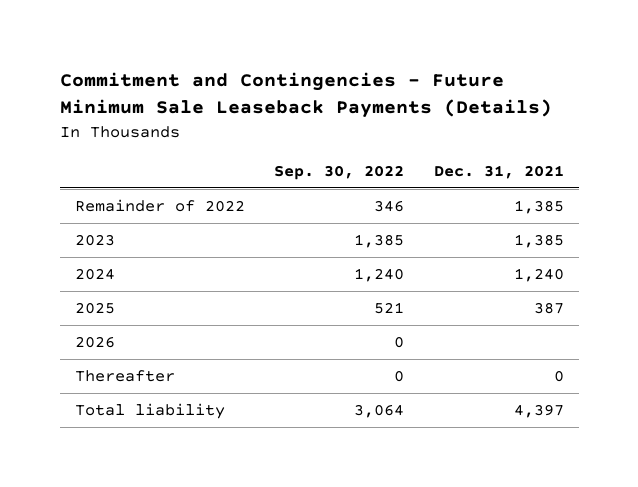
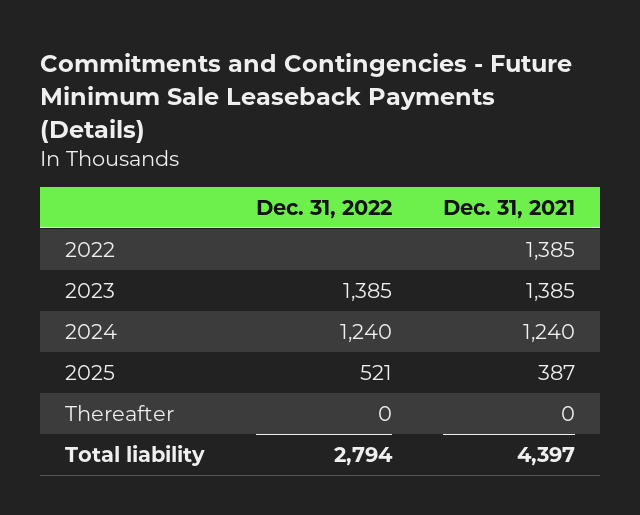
- Commitment and Contingencies - Future Minimum Sale Leaseback Payments (Details)
+ Commitments and Contingencies - Future Minimum Sale Leaseback Payments (Details)
- | Sep. 30, 2022 | Dec. 31, 2021
+ | Dec. 31, 2022 | Dec. 31, 2021
- Remainder of 2022 | 346 | 1,385
+ 2022 | | 1,385
- 2026 | 0 |

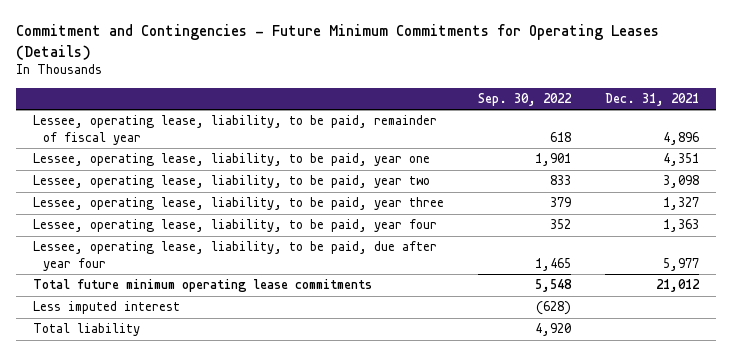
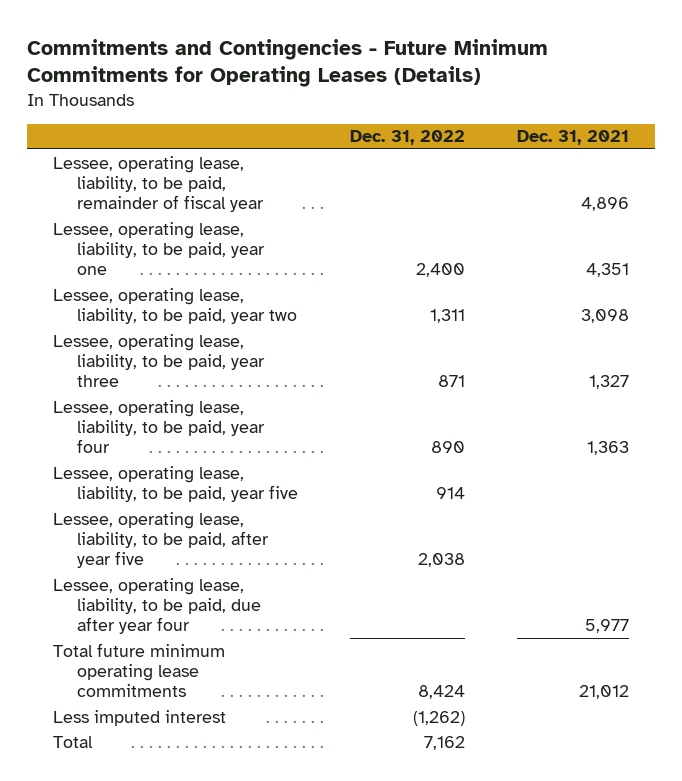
- Commitment and Contingencies - Future Minimum Commitments for Operating Leases (Details)
+ Commitments and Contingencies - Future Minimum Commitments for Operating Leases (Details)
- | Sep. 30, 2022 | Dec. 31, 2021
+ | Dec. 31, 2022 | Dec. 31, 2021
+ Lessee, operating lease, liability, to be paid, year five | 914 |
+ Lessee, operating lease, liability, to be paid, after year five | 2,038 |
- Total liability | 4,920 |
+ Total | 7,162 |

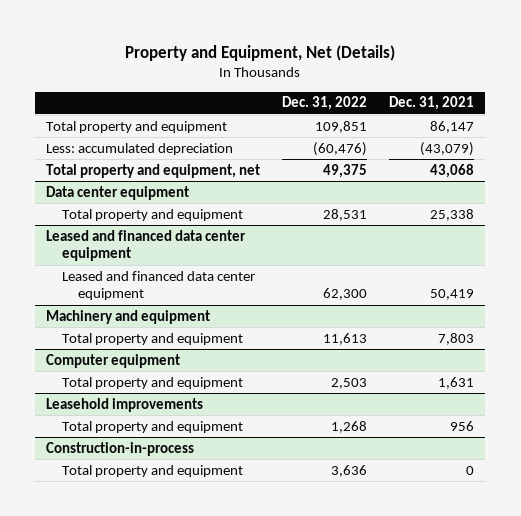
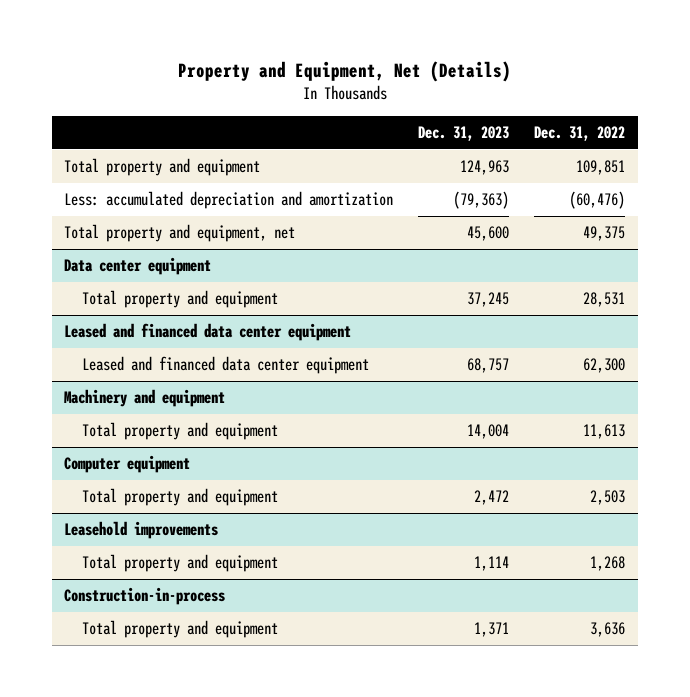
- | Dec. 31, 2022 | Dec. 31, 2021
+ | Dec. 31, 2023 | Dec. 31, 2022
- Less: accumulated depreciation | (60,476) | (43,079)
+ Less: accumulated depreciation and amortization | (79,363) | (60,476)

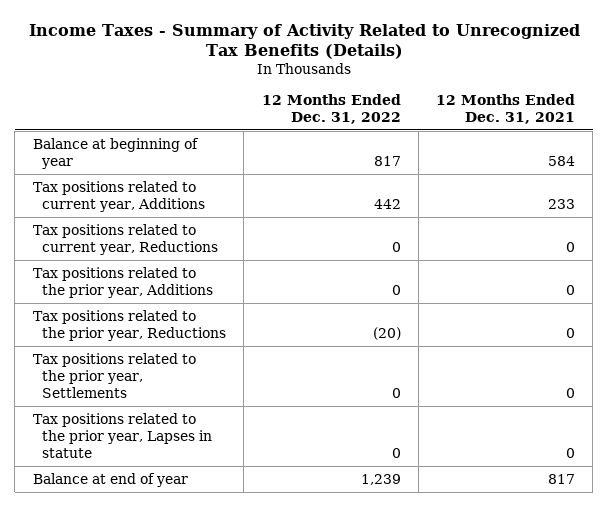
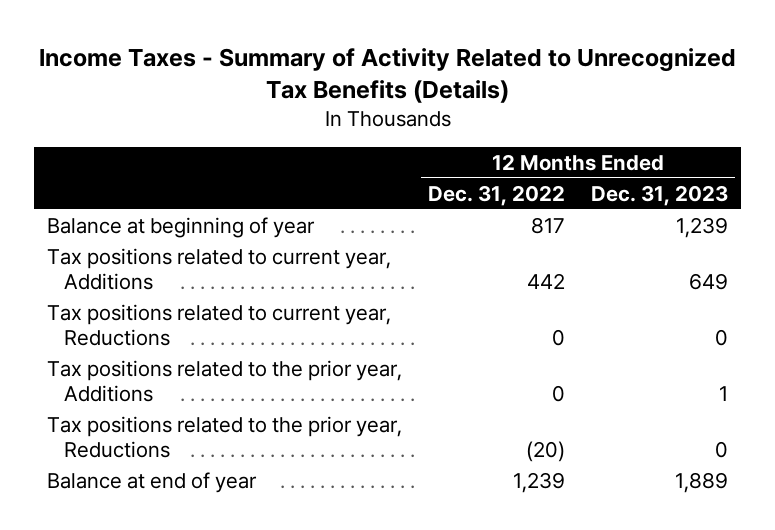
- | 12 Months Ended Dec. 31, 2022 | 12 Months Ended Dec. 31, 2021
+ | 12 Months Ended Dec. 31, 2022 | 12 Months Ended Dec. 31, 2023
- Tax positions related to the prior year, Settlements | 0 | 0
- Tax positions related to the prior year, Lapses in statute | 0 | 0

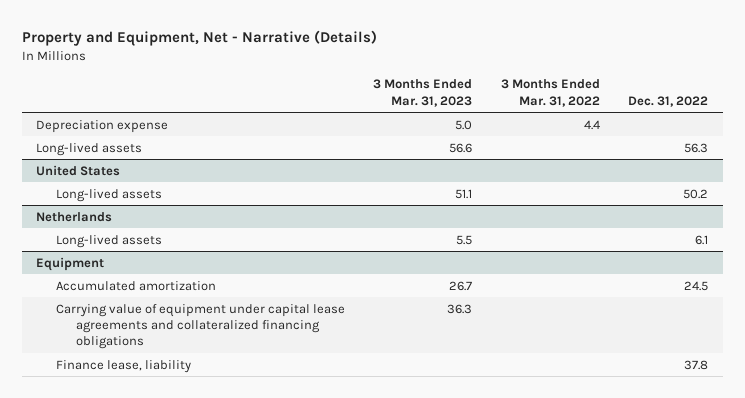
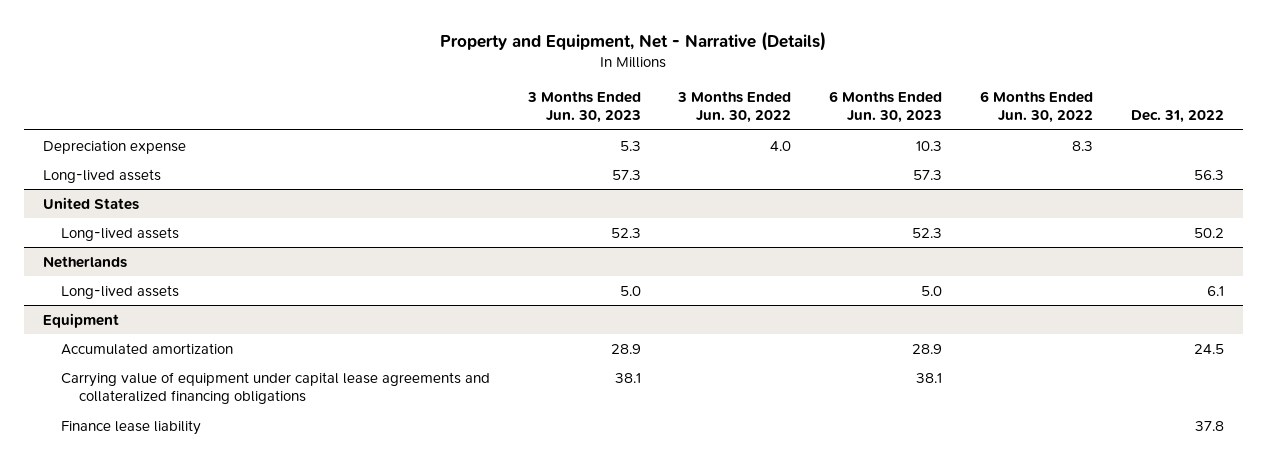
- | 3 Months Ended Mar. 31, 2023 | 3 Months Ended Mar. 31, 2022 | Dec. 31, 2022
+ | 3 Months Ended Jun. 30, 2023 | 3 Months Ended Jun. 30, 2022 | 6 Months Ended Jun. 30, 2023 | 6 Months Ended Jun. 30, 2022 | Dec. 31, 2022
@ Equipment
- Finance lease, liability | | | 37.8
+ Finance lease liability | | | | | 37.8

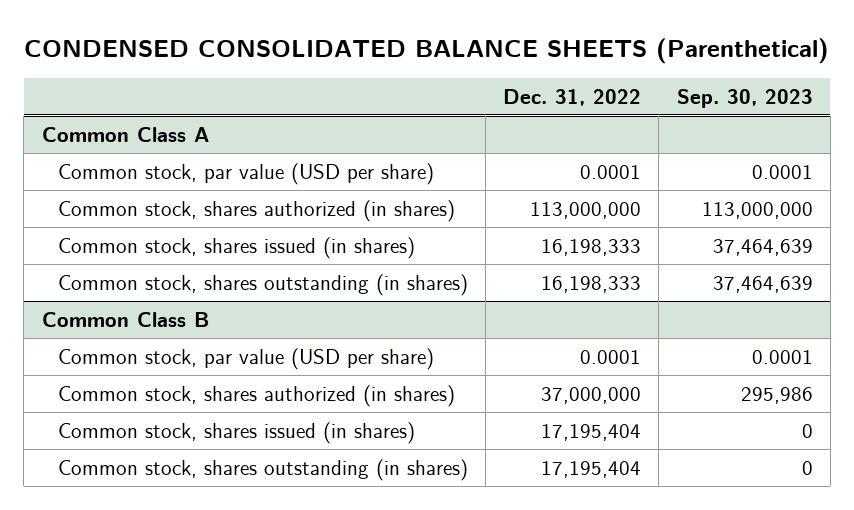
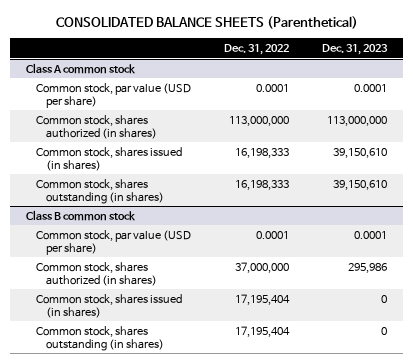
- CONDENSED CONSOLIDATED BALANCE SHEETS (Parenthetical)
+ CONSOLIDATED BALANCE SHEETS (Parenthetical)
- | Dec. 31, 2022 | Sep. 30, 2023
+ | Dec. 31, 2022 | Dec. 31, 2023
- Common Class A
+ Class A common stock
- Common Class B
+ Class B common stock

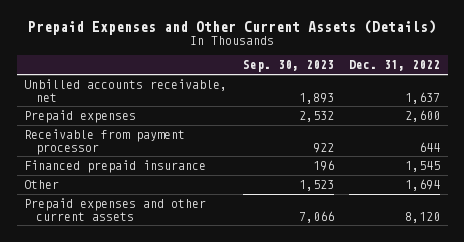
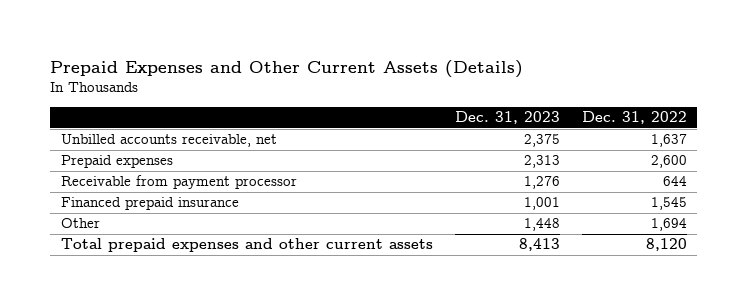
- | Sep. 30, 2023 | Dec. 31, 2022
+ | Dec. 31, 2023 | Dec. 31, 2022
- Prepaid expenses and other current assets | 7,066 | 8,120
+ Total prepaid expenses and other current assets | 8,413 | 8,120

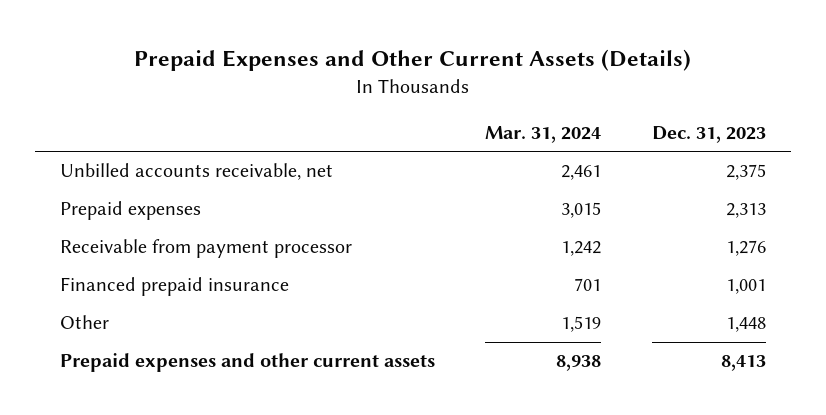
- | Dec. 31, 2023 | Dec. 31, 2022
+ | Mar. 31, 2024 | Dec. 31, 2023
- Total prepaid expenses and other current assets | 8,413 | 8,120
+ Prepaid expenses and other current assets | 8,938 | 8,413

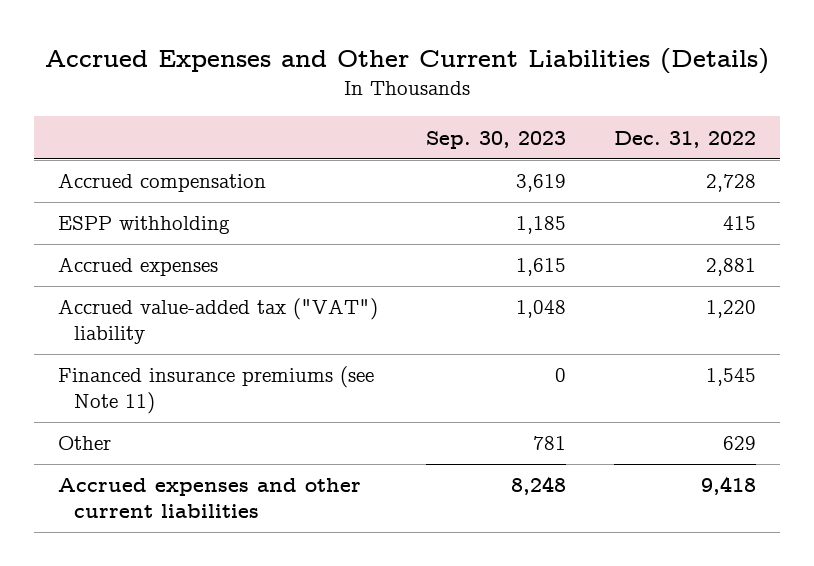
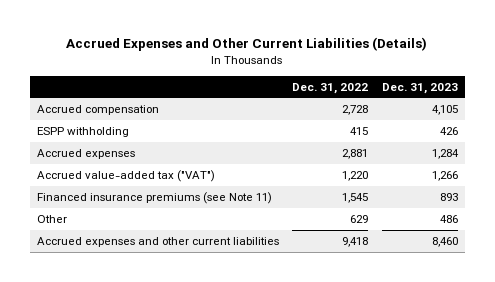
- | Sep. 30, 2023 | Dec. 31, 2022
+ | Dec. 31, 2022 | Dec. 31, 2023
- Accrued value-added tax ("VAT") liability | 1,048 | 1,220
+ Accrued value-added tax ("VAT") | 1,220 | 1,266

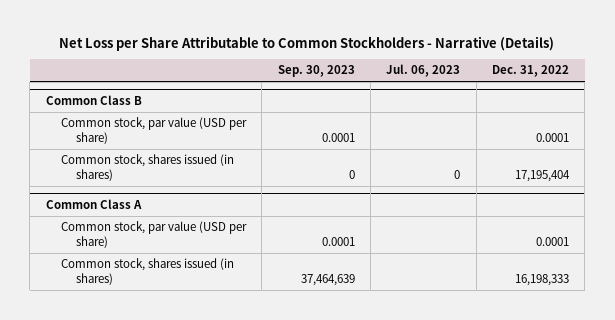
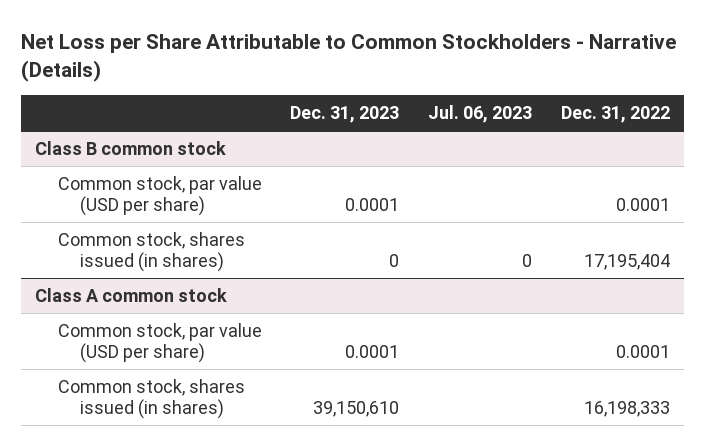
- | Sep. 30, 2023 | Jul. 06, 2023 | Dec. 31, 2022
+ | Dec. 31, 2023 | Jul. 06, 2023 | Dec. 31, 2022
- Common Class B
+ Class B common stock
- Common Class A
+ Class A common stock

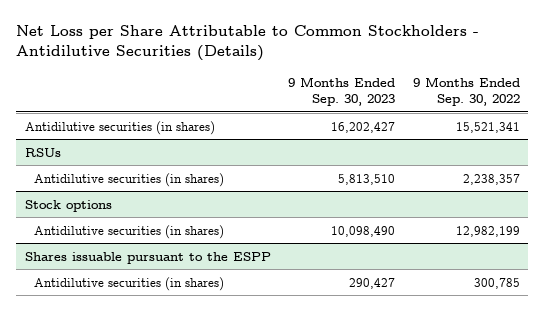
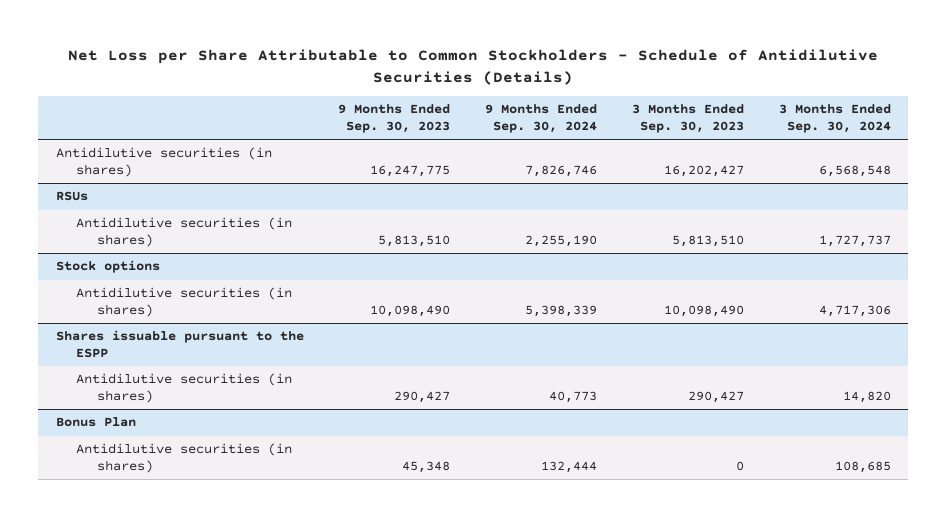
- Net Loss per Share Attributable to Common Stockholders - Antidilutive Securities (Details)
+ Net Loss per Share Attributable to Common Stockholders - Schedule of Antidilutive Securities (Details)
- | 9 Months Ended Sep. 30, 2023 | 9 Months Ended Sep. 30, 2022
+ | 9 Months Ended Sep. 30, 2023 | 9 Months Ended Sep. 30, 2024 | 3 Months Ended Sep. 30, 2023 | 3 Months Ended Sep. 30, 2024
- Antidilutive securities (in shares) | 16,202,427 | 15,521,341
+ Antidilutive securities (in shares) | 16,247,775 | 7,826,746 | 16,202,427 | 6,568,548
+ Bonus Plan
+ Antidilutive securities (in shares) | 45,348 | 132,444 | 0 | 108,685

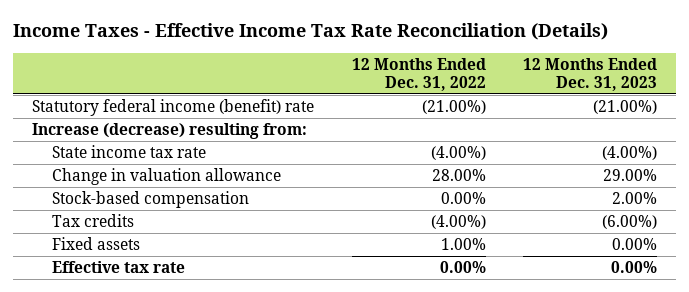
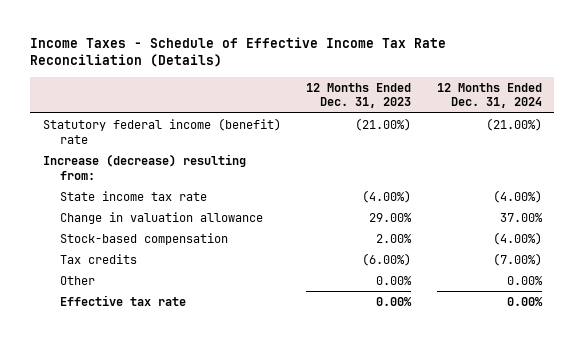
- Income Taxes - Effective Income Tax Rate Reconciliation (Details)
+ Income Taxes - Schedule of Effective Income Tax Rate Reconciliation (Details)
- | 12 Months Ended Dec. 31, 2022 | 12 Months Ended Dec. 31, 2023
+ | 12 Months Ended Dec. 31, 2023 | 12 Months Ended Dec. 31, 2024
- Fixed assets | 1.00% | 0.00%
+ Other | 0.00% | 0.00%

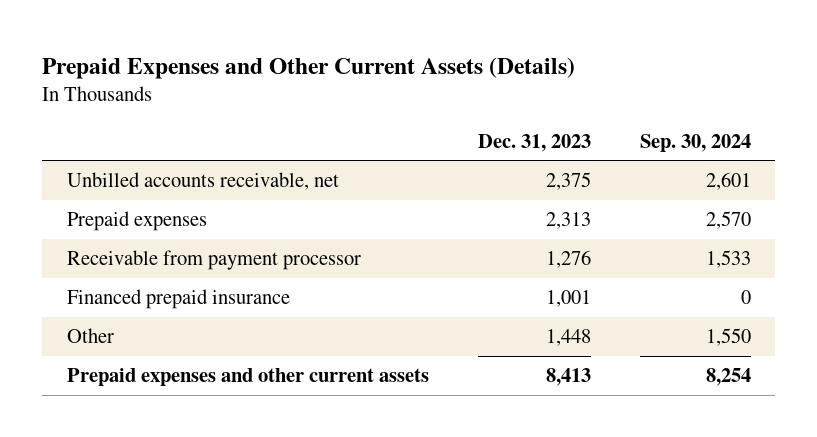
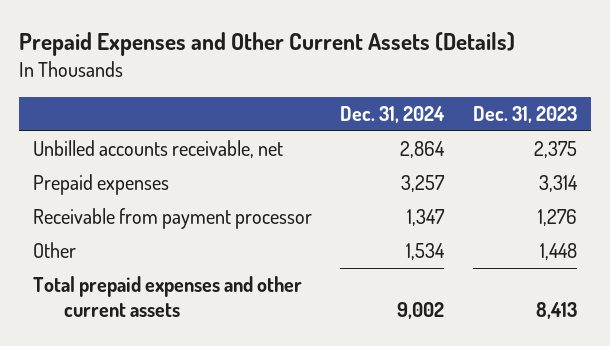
- | Dec. 31, 2023 | Sep. 30, 2024
+ | Dec. 31, 2024 | Dec. 31, 2023
- Prepaid expenses | 2,313 | 2,570
+ Prepaid expenses | 3,257 | 3,314
- Financed prepaid insurance | 1,001 | 0
- Prepaid expenses and other current assets | 8,413 | 8,254
+ Total prepaid expenses and other current assets | 9,002 | 8,413

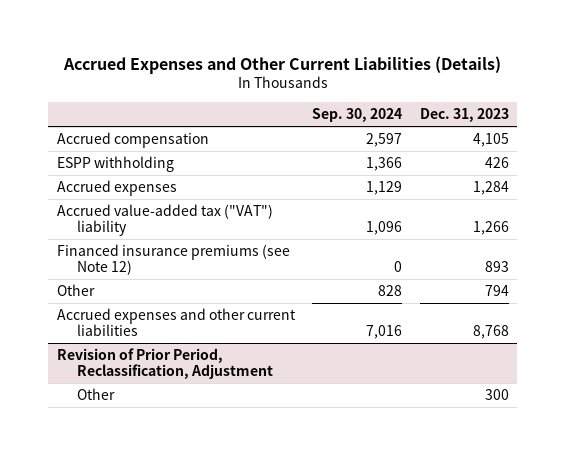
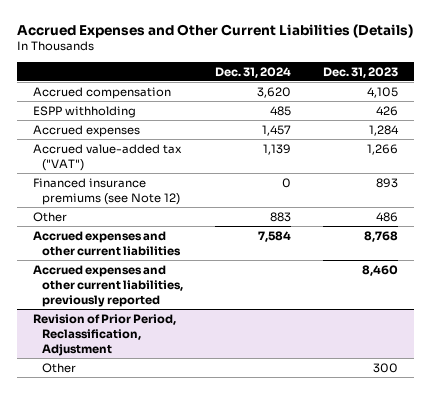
- | Sep. 30, 2024 | Dec. 31, 2023
+ | Dec. 31, 2024 | Dec. 31, 2023
- Accrued value-added tax ("VAT") liability | 1,096 | 1,266
+ Accrued value-added tax ("VAT") | 1,139 | 1,266
- Other | 828 | 794
+ Other | 883 | 486
+ Accrued expenses and other current liabilities, previously reported | | 8,460

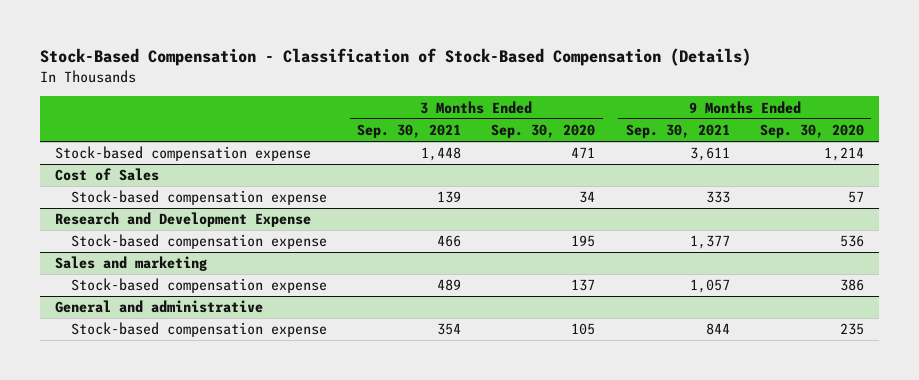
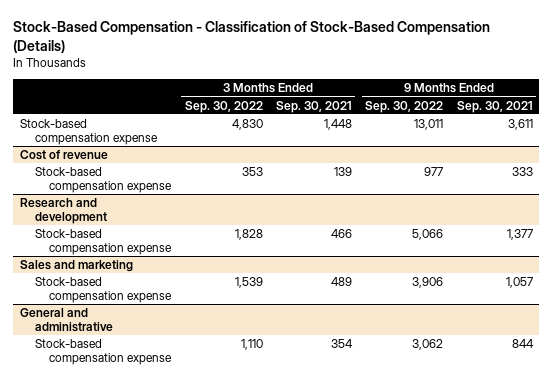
- | 3 Months Ended Sep. 30, 2021 | 3 Months Ended Sep. 30, 2020 | 9 Months Ended Sep. 30, 2021 | 9 Months Ended Sep. 30, 2020
+ | 3 Months Ended Sep. 30, 2022 | 3 Months Ended Sep. 30, 2021 | 9 Months Ended Sep. 30, 2022 | 9 Months Ended Sep. 30, 2021
- Cost of Sales
+ Cost of revenue
- Research and Development Expense
+ Research and development

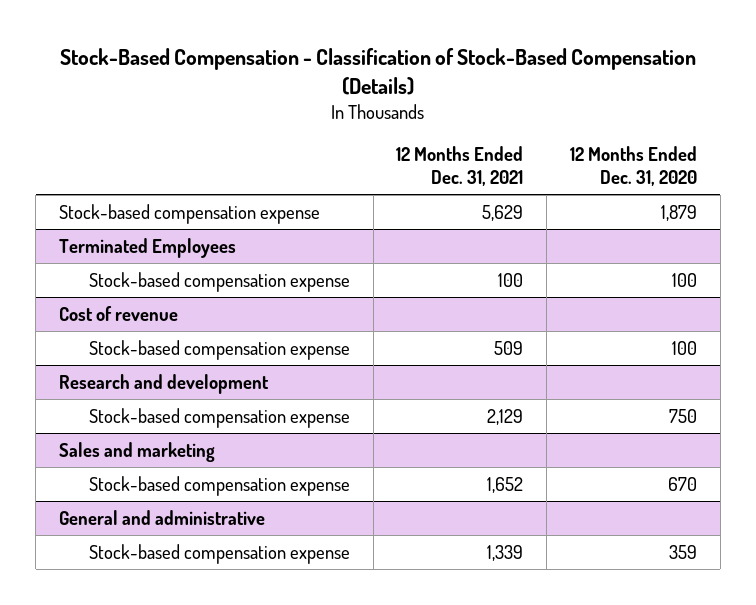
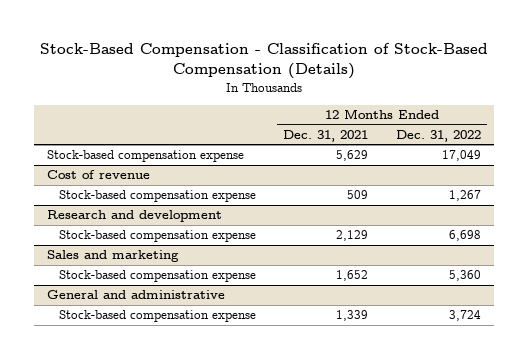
- | 12 Months Ended Dec. 31, 2021 | 12 Months Ended Dec. 31, 2020
+ | 12 Months Ended Dec. 31, 2021 | 12 Months Ended Dec. 31, 2022
- Terminated Employees
- Stock-based compensation expense | 100 | 100

